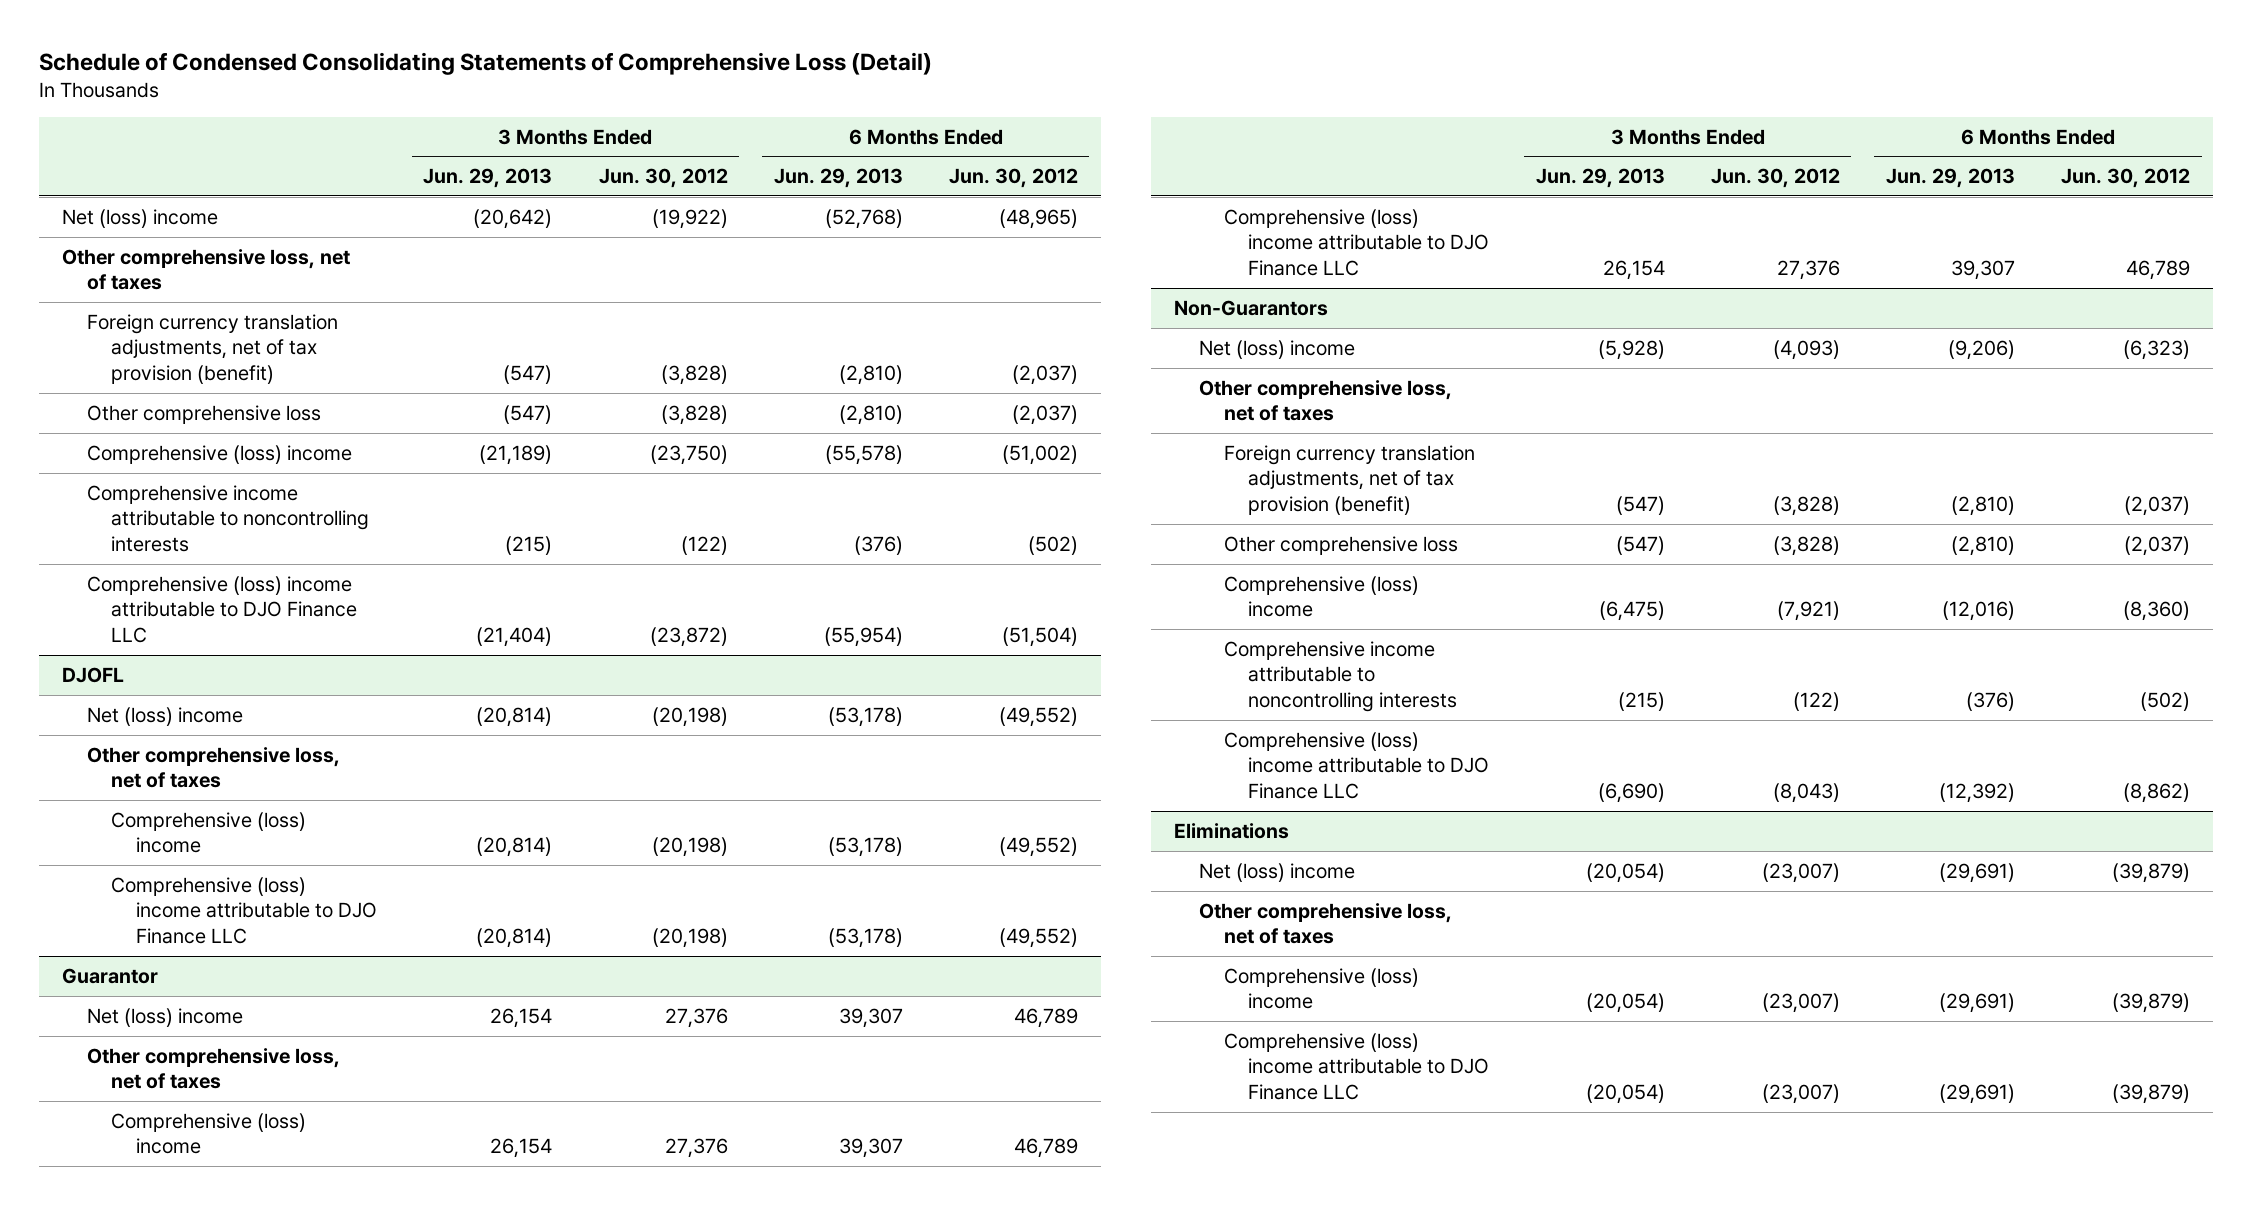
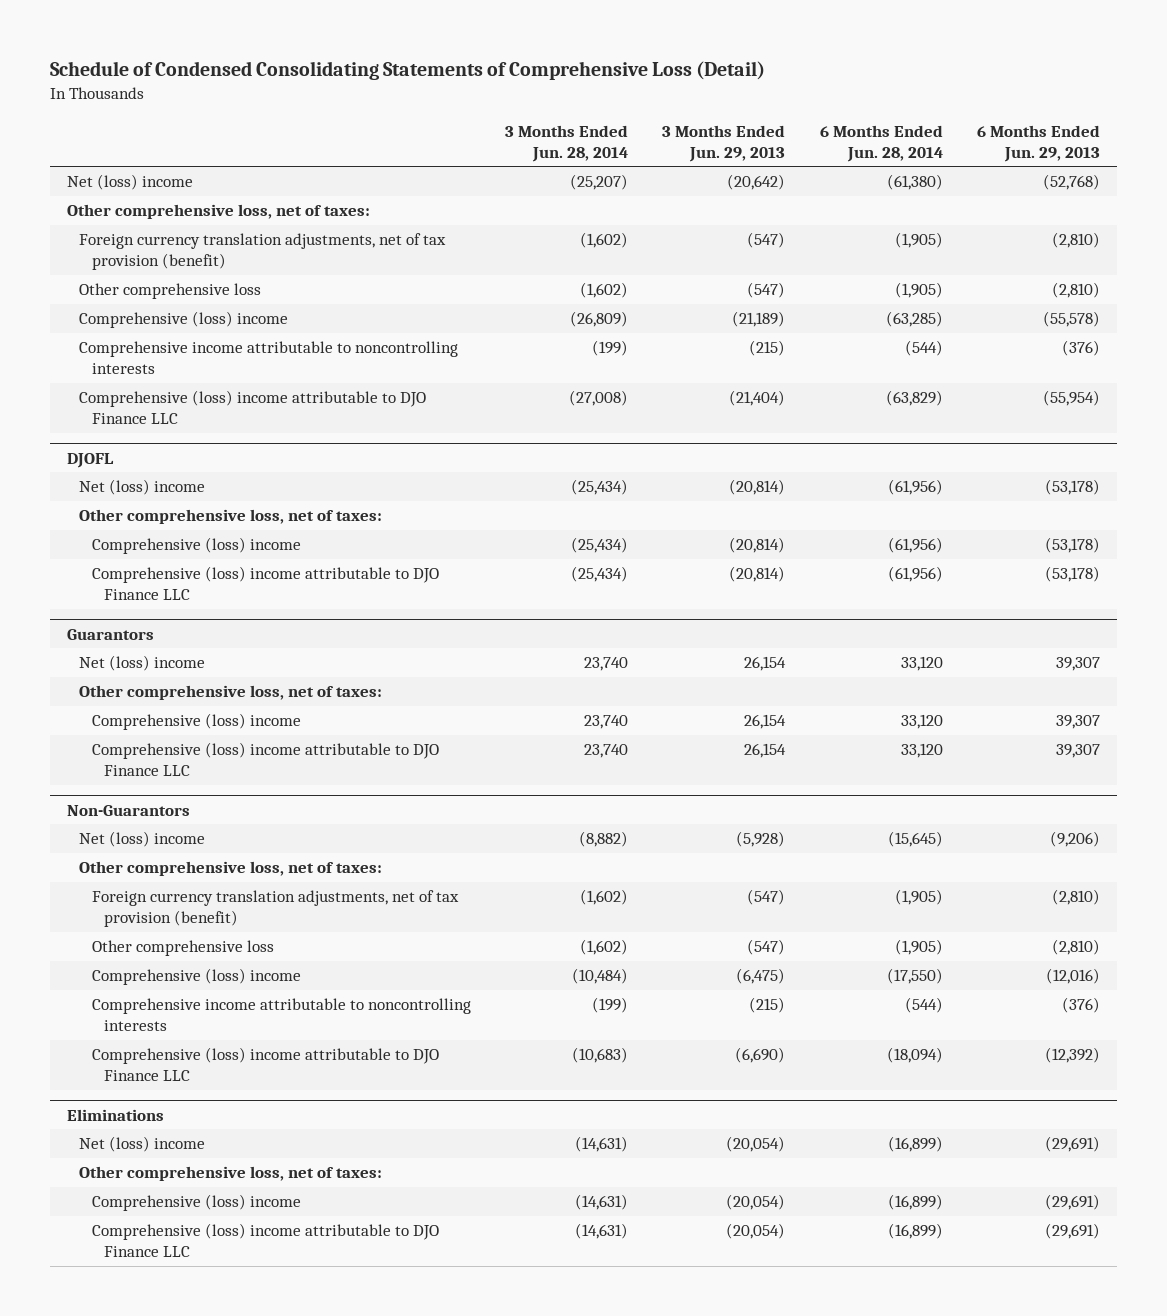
- | 3 Months Ended Jun. 29, 2013 | 3 Months Ended Jun. 30, 2012 | 6 Months Ended Jun. 29, 2013 | 6 Months Ended Jun. 30, 2012
+ | 3 Months Ended Jun. 28, 2014 | 3 Months Ended Jun. 29, 2013 | 6 Months Ended Jun. 28, 2014 | 6 Months Ended Jun. 29, 2013
- Other comprehensive loss, net of taxes
+ Other comprehensive loss, net of taxes:
@ DJOFL
- Other comprehensive loss, net of taxes
+ Other comprehensive loss, net of taxes:
- Guarantor
+ Guarantors
- Other comprehensive loss, net of taxes
+ Other comprehensive loss, net of taxes:
@ Non-Guarantors
- Other comprehensive loss, net of taxes
+ Other comprehensive loss, net of taxes:
@ Eliminations
- Other comprehensive loss, net of taxes
+ Other comprehensive loss, net of taxes:

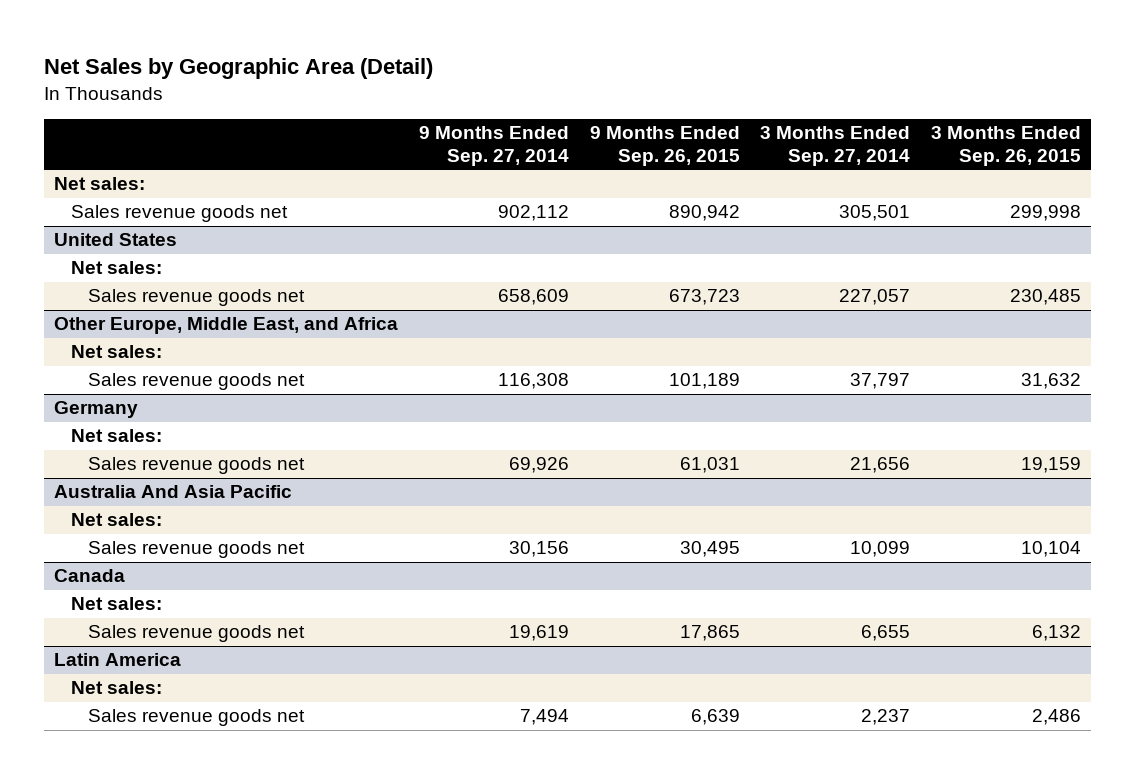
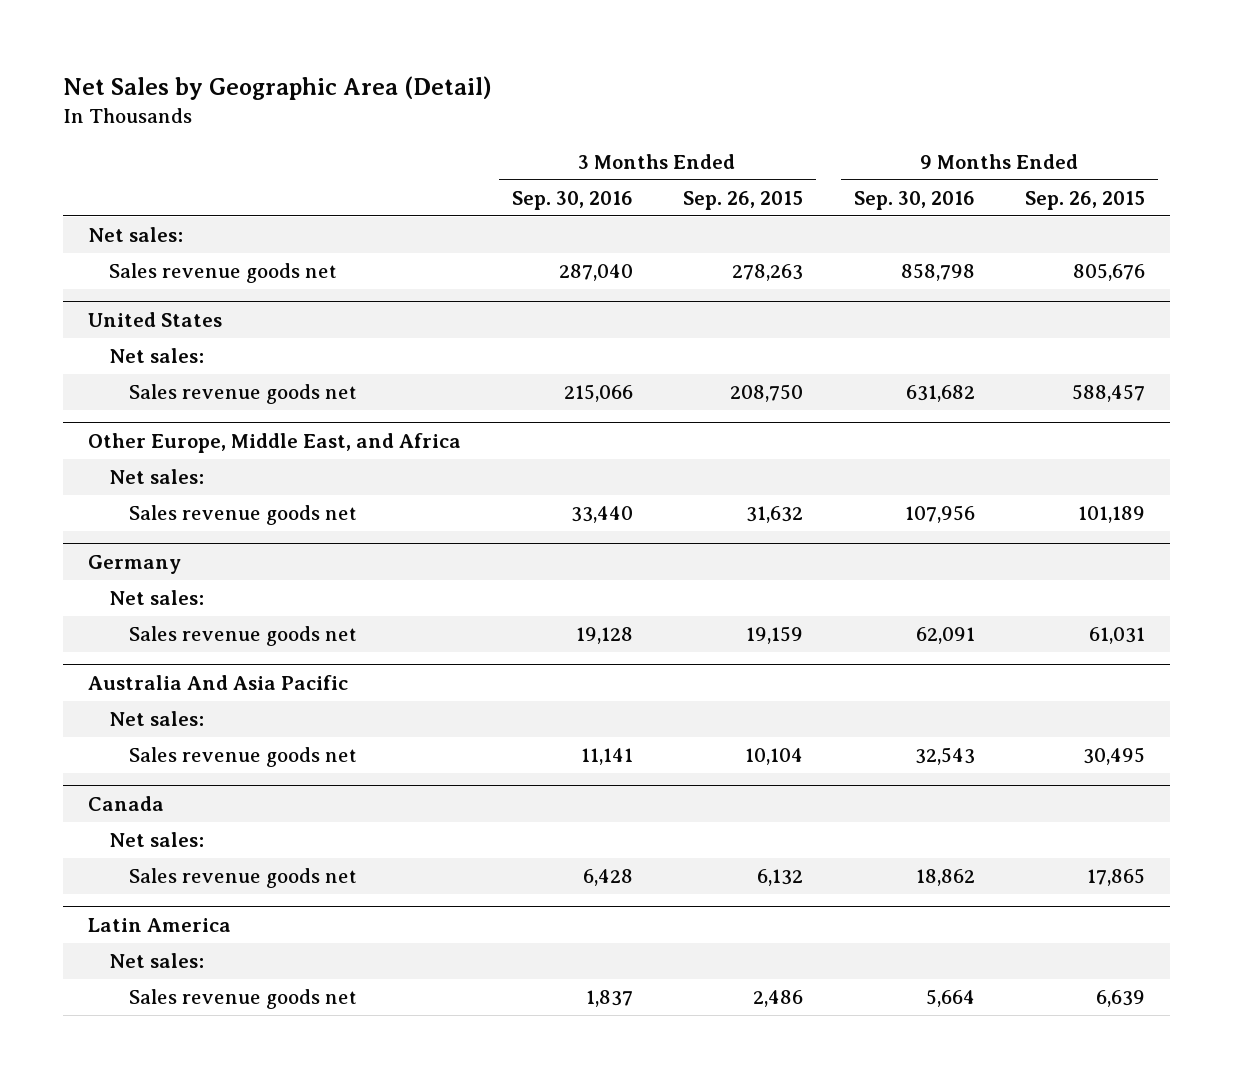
- | 9 Months Ended Sep. 27, 2014 | 9 Months Ended Sep. 26, 2015 | 3 Months Ended Sep. 27, 2014 | 3 Months Ended Sep. 26, 2015
+ | 3 Months Ended Sep. 30, 2016 | 3 Months Ended Sep. 26, 2015 | 9 Months Ended Sep. 30, 2016 | 9 Months Ended Sep. 26, 2015
- Sales revenue goods net | 902,112 | 890,942 | 305,501 | 299,998
+ Sales revenue goods net | 287,040 | 278,263 | 858,798 | 805,676
@ United States
- Sales revenue goods net | 658,609 | 673,723 | 227,057 | 230,485
+ Sales revenue goods net | 215,066 | 208,750 | 631,682 | 588,457

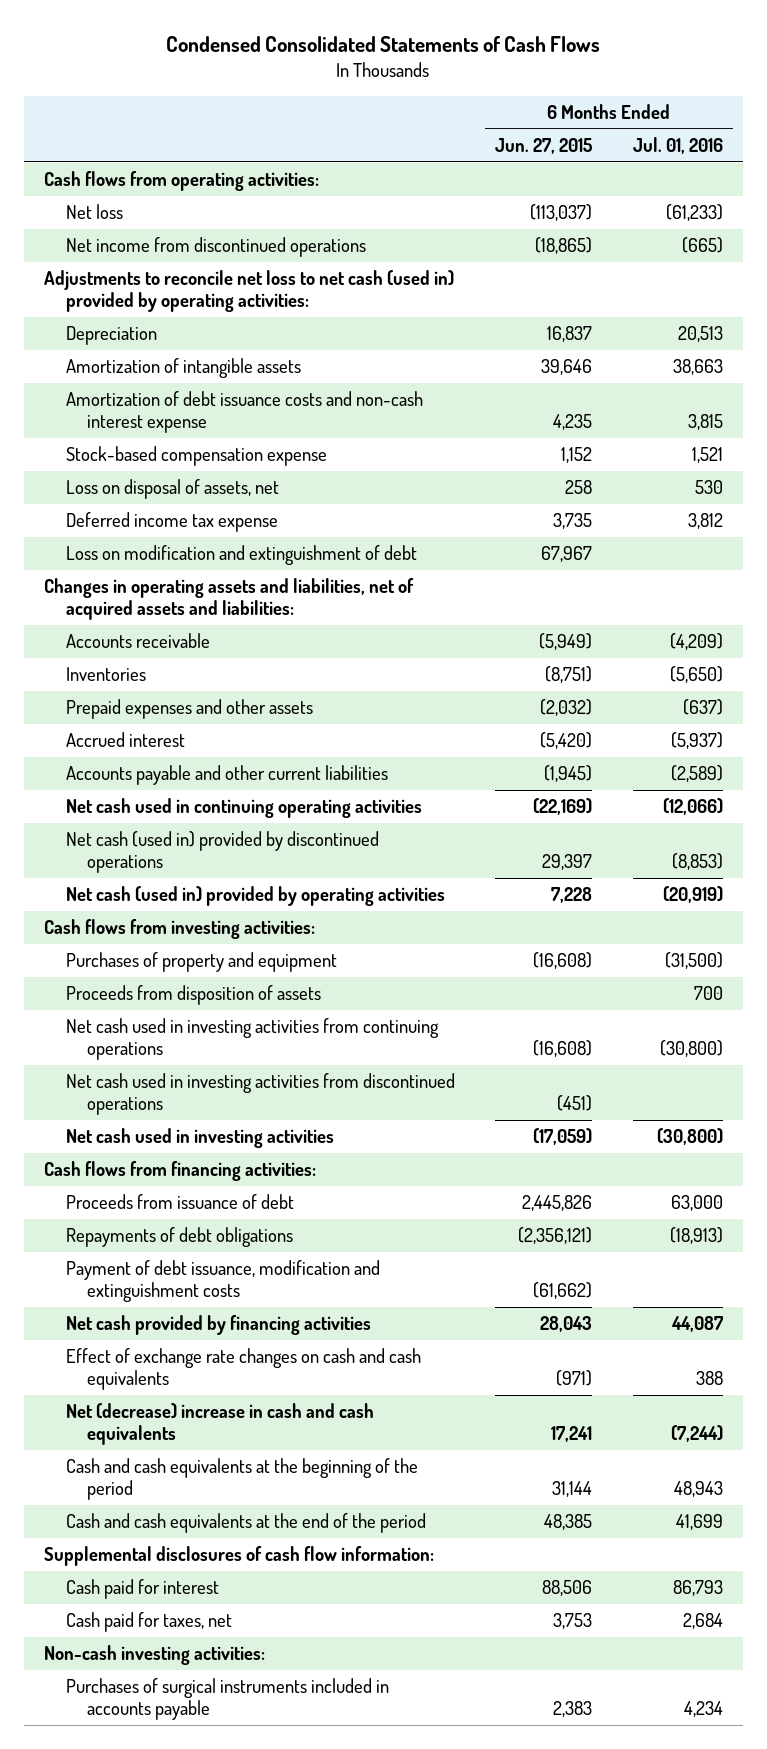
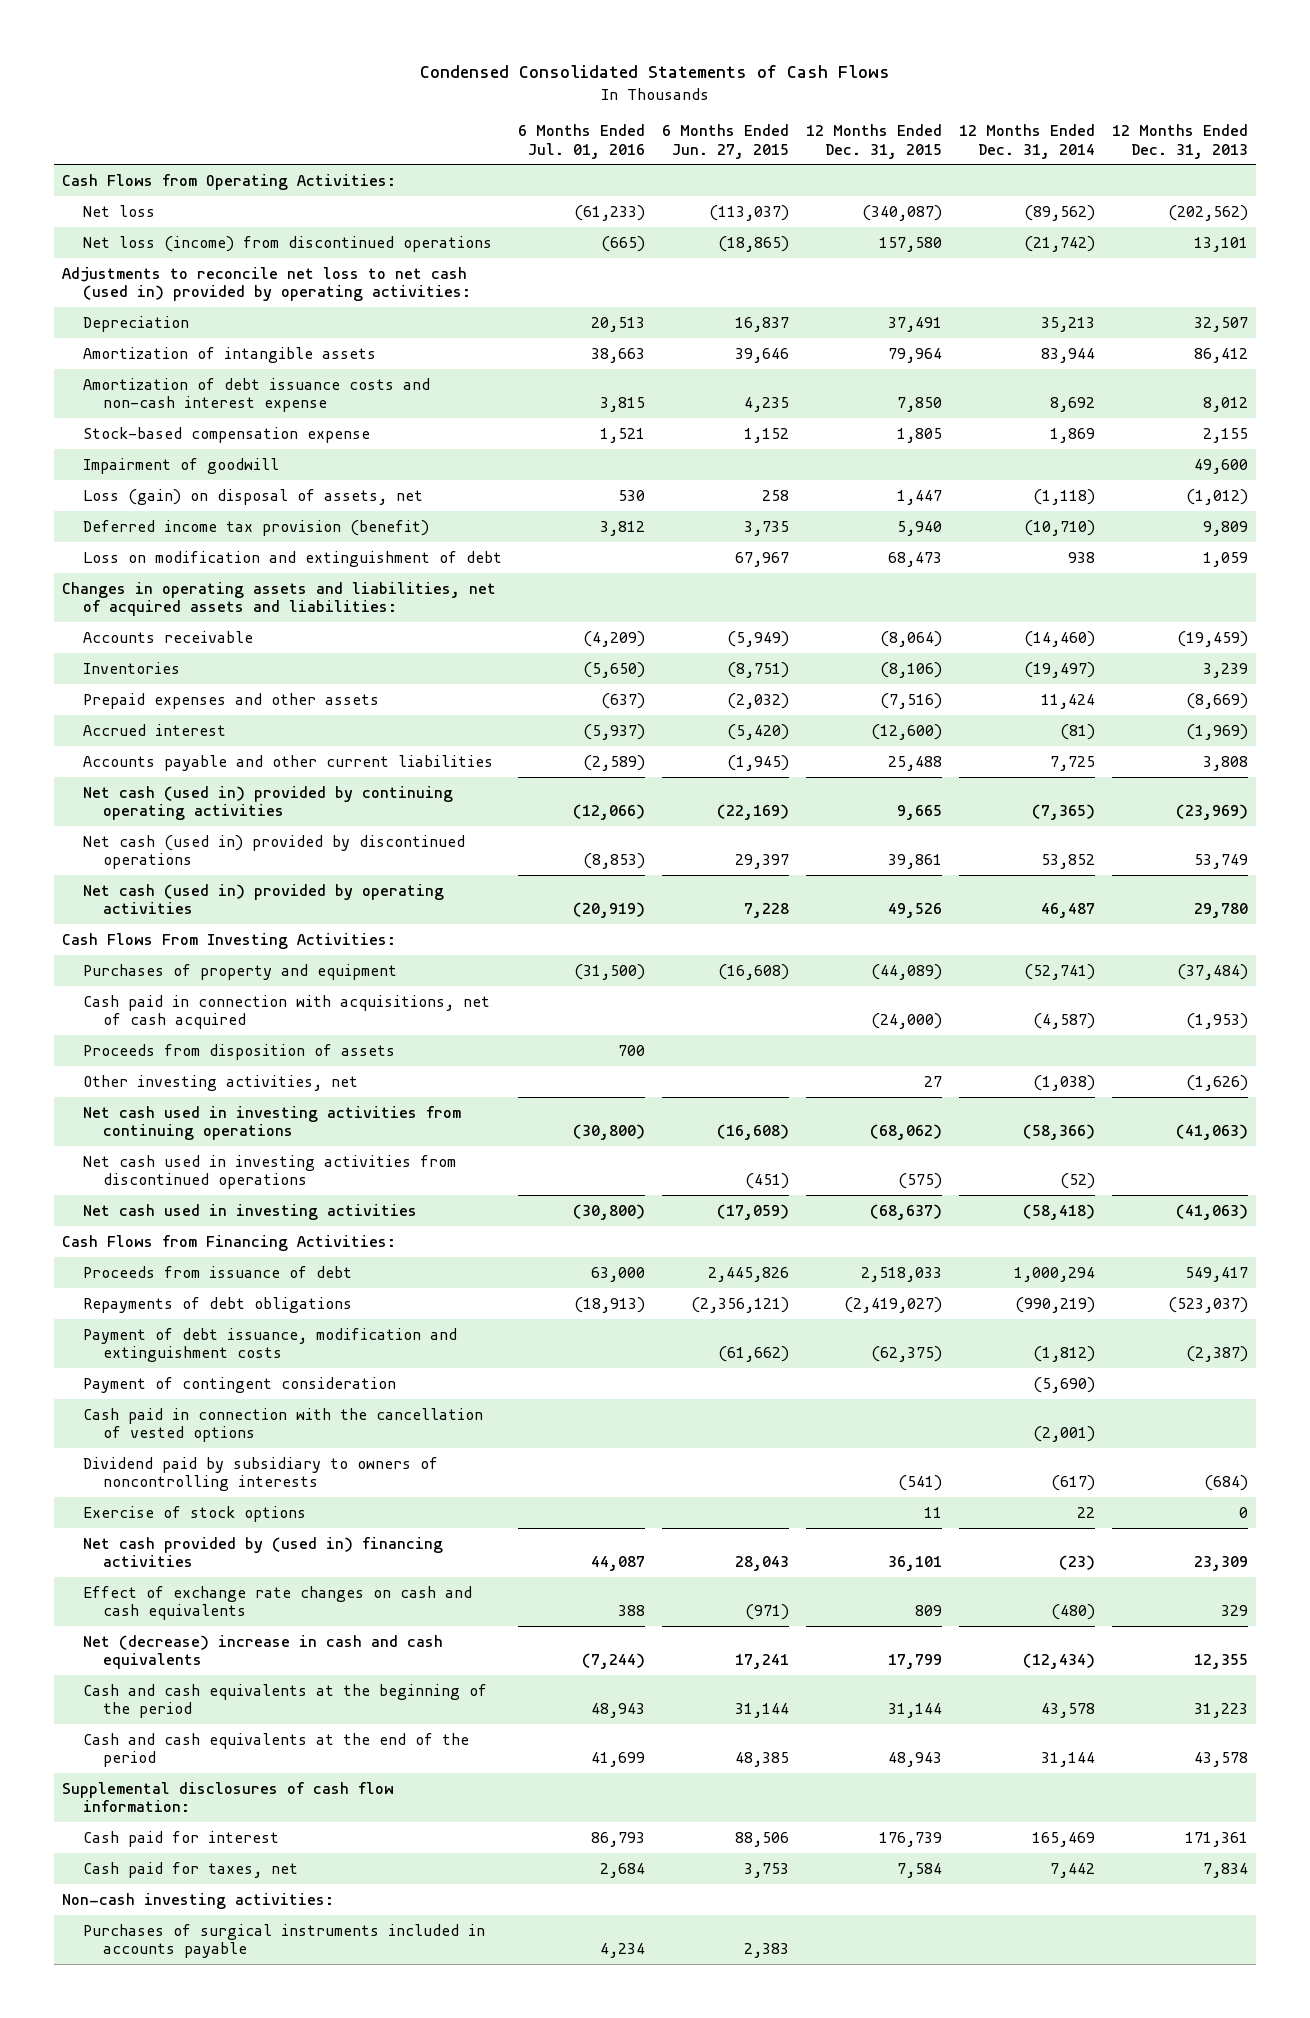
- | 6 Months Ended Jun. 27, 2015 | 6 Months Ended Jul. 01, 2016
+ | 6 Months Ended Jul. 01, 2016 | 6 Months Ended Jun. 27, 2015 | 12 Months Ended Dec. 31, 2015 | 12 Months Ended Dec. 31, 2014 | 12 Months Ended Dec. 31, 2013
- Cash flows from operating activities:
+ Cash Flows from Operating Activities:
- Net income from discontinued operations | (18,865) | (665)
+ Net loss (income) from discontinued operations | (665) | (18,865) | 157,580 | (21,742) | 13,101
- Loss on disposal of assets, net | 258 | 530
- Deferred income tax expense | 3,735 | 3,812
+ Impairment of goodwill | | | | | 49,600
+ Loss (gain) on disposal of assets, net | 530 | 258 | 1,447 | (1,118) | (1,012)
+ Deferred income tax provision (benefit) | 3,812 | 3,735 | 5,940 | (10,710) | 9,809
- Net cash used in continuing operating activities | (22,169) | (12,066)
+ Net cash (used in) provided by continuing operating activities | (12,066) | (22,169) | 9,665 | (7,365) | (23,969)
- Cash flows from investing activities:
+ Cash Flows From Investing Activities:
+ Cash paid in connection with acquisitions, net of cash acquired | | | (24,000) | (4,587) | (1,953)
+ Other investing activities, net | | | 27 | (1,038) | (1,626)
- Cash flows from financing activities:
+ Cash Flows from Financing Activities:
- Net cash provided by financing activities | 28,043 | 44,087
+ Payment of contingent consideration | | | | (5,690) |
+ Cash paid in connection with the cancellation of vested options | | | | (2,001) |
+ Dividend paid by subsidiary to owners of noncontrolling interests | | | (541) | (617) | (684)
+ Exercise of stock options | | | 11 | 22 | 0
+ Net cash provided by (used in) financing activities | 44,087 | 28,043 | 36,101 | (23) | 23,309

